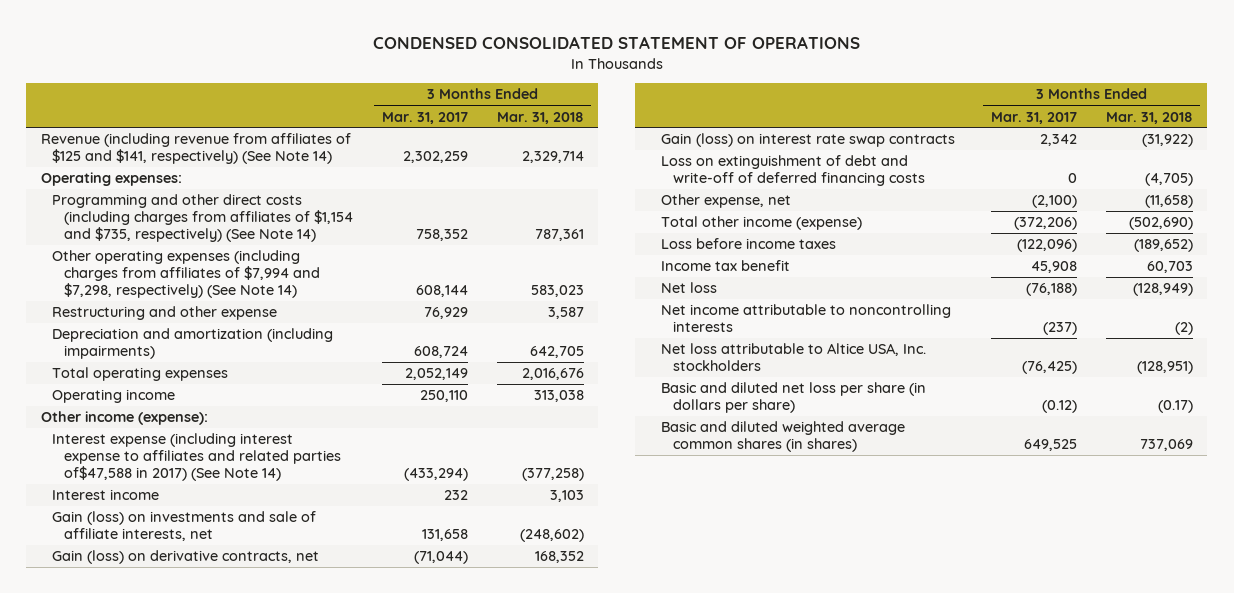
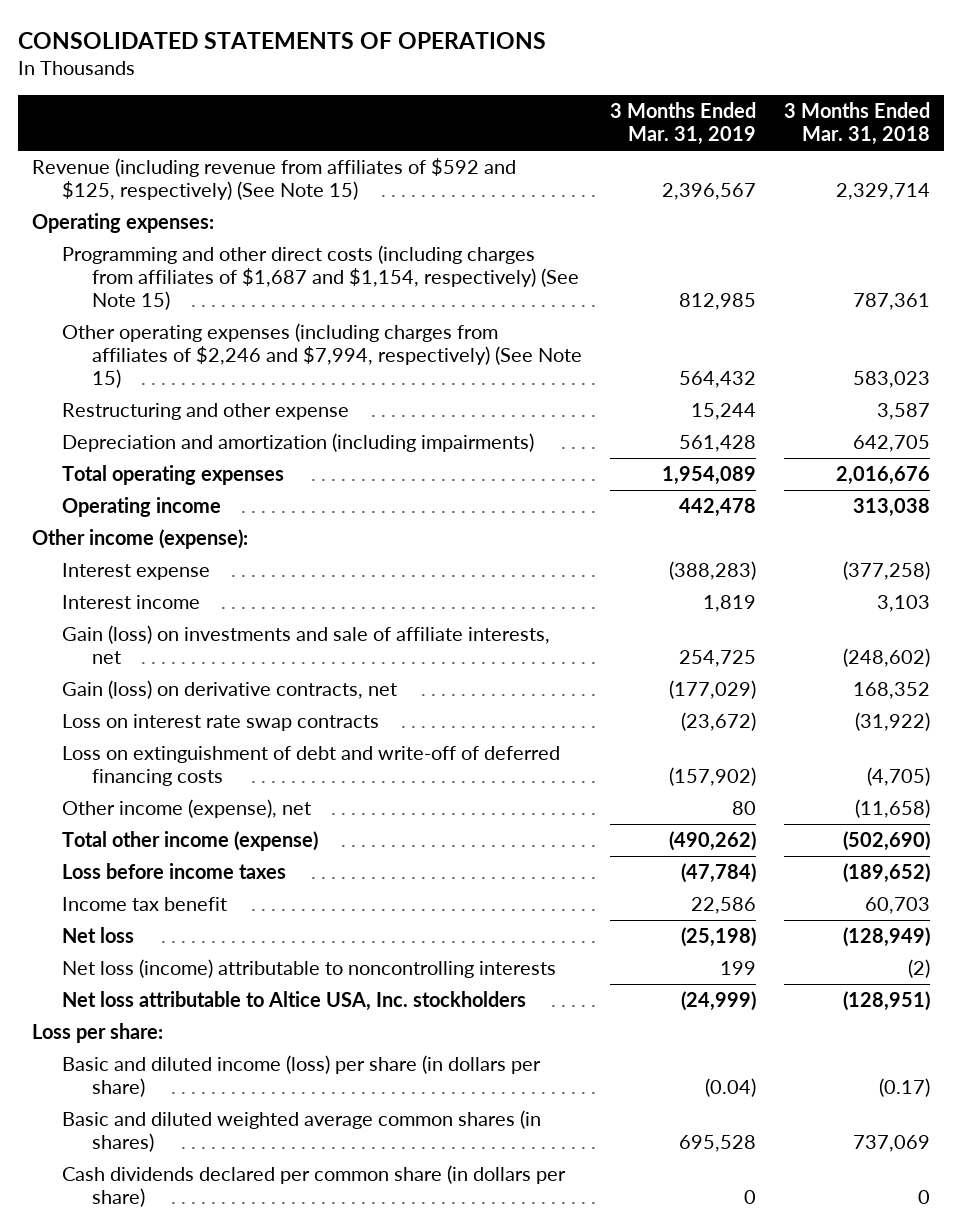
- CONDENSED CONSOLIDATED STATEMENT OF OPERATIONS
+ CONSOLIDATED STATEMENTS OF OPERATIONS
- | 3 Months Ended Mar. 31, 2017 | 3 Months Ended Mar. 31, 2018
+ | 3 Months Ended Mar. 31, 2019 | 3 Months Ended Mar. 31, 2018
- Revenue (including revenue from affiliates of $125 and $141, respectively) (See Note 14) | 2,302,259 | 2,329,714
+ Revenue (including revenue from affiliates of $592 and $125, respectively) (See Note 15) | 2,396,567 | 2,329,714
- Programming and other direct costs (including charges from affiliates of $1,154 and $735, respectively) (See Note 14) | 758,352 | 787,361
- Other operating expenses (including charges from affiliates of $7,994 and $7,298, respectively) (See Note 14) | 608,144 | 583,023
+ Programming and other direct costs (including charges from affiliates of $1,687 and $1,154, respectively) (See Note 15) | 812,985 | 787,361
+ Other operating expenses (including charges from affiliates of $2,246 and $7,994, respectively) (See Note 15) | 564,432 | 583,023
- Interest expense (including interest expense to affiliates and related parties of$47,588 in 2017) (See Note 14) | (433,294) | (377,258)
+ Interest expense | (388,283) | (377,258)
- Gain (loss) on interest rate swap contracts | 2,342 | (31,922)
+ Loss on interest rate swap contracts | (23,672) | (31,922)
- Other expense, net | (2,100) | (11,658)
+ Other income (expense), net | 80 | (11,658)
- Net income attributable to noncontrolling interests | (237) | (2)
+ Net loss (income) attributable to noncontrolling interests | 199 | (2)
- Basic and diluted net loss per share (in dollars per share) | (0.12) | (0.17)
+ Loss per share:
+ Basic and diluted income (loss) per share (in dollars per share) | (0.04) | (0.17)
+ Cash dividends declared per common share (in dollars per share) | 0 | 0

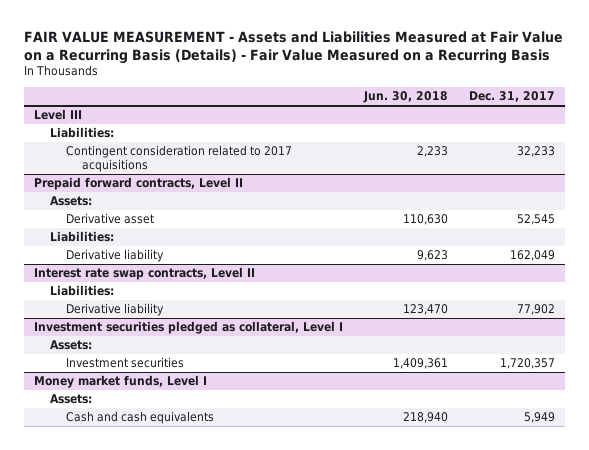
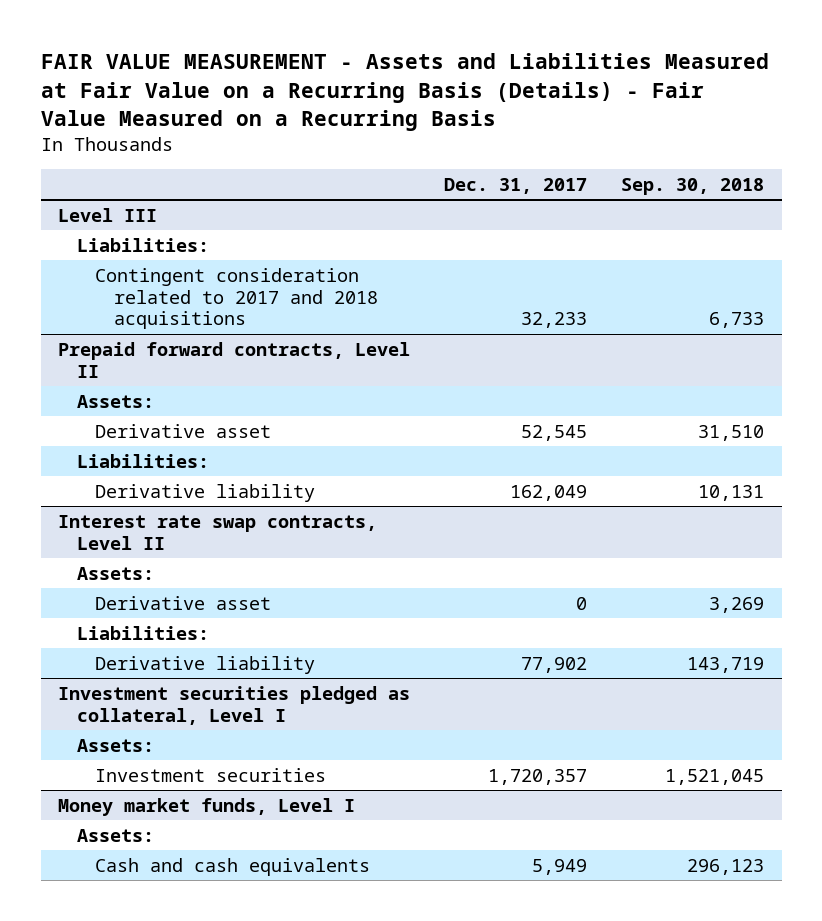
- | Jun. 30, 2018 | Dec. 31, 2017
+ | Dec. 31, 2017 | Sep. 30, 2018
@ Level III
- Contingent consideration related to 2017 acquisitions | 2,233 | 32,233
+ Contingent consideration related to 2017 and 2018 acquisitions | 32,233 | 6,733
@ Interest rate swap contracts, Level II
+ Assets:
+ Derivative asset | 0 | 3,269

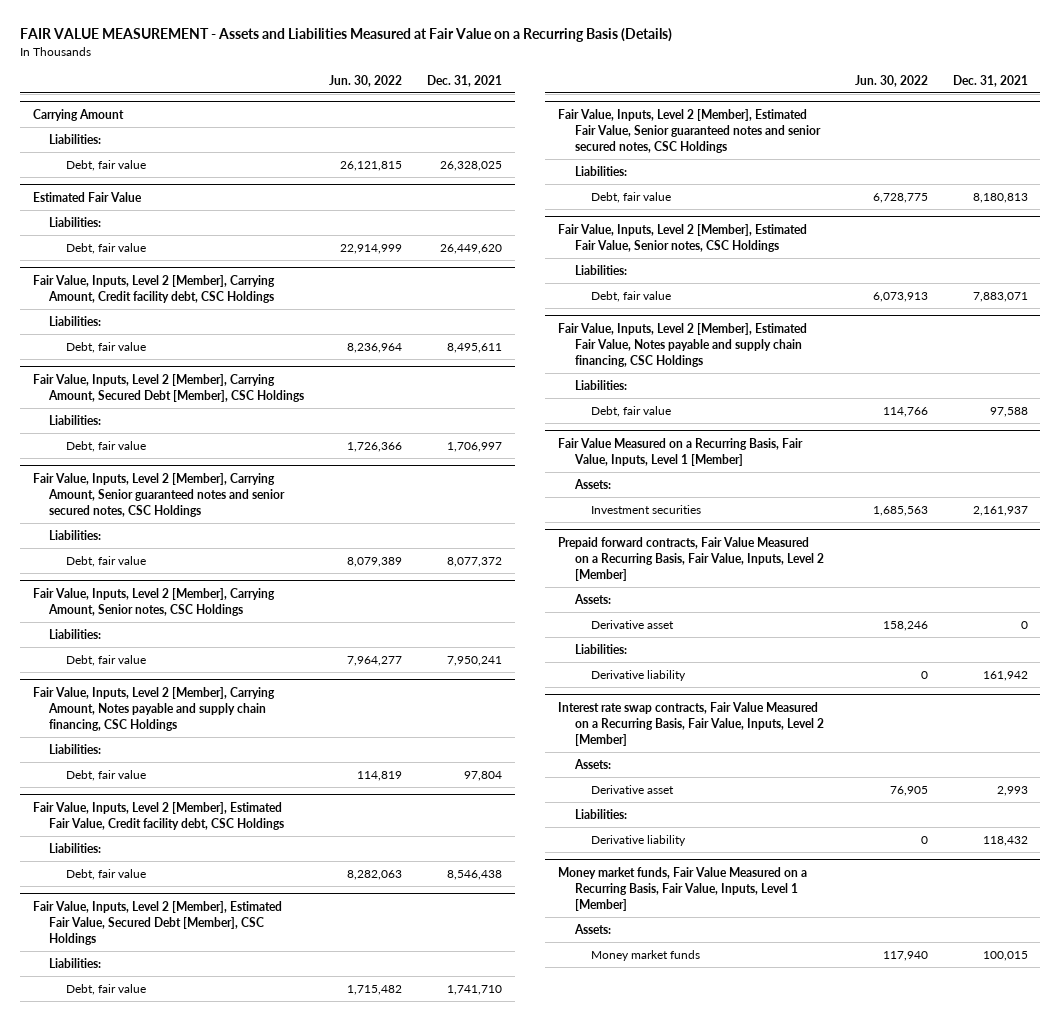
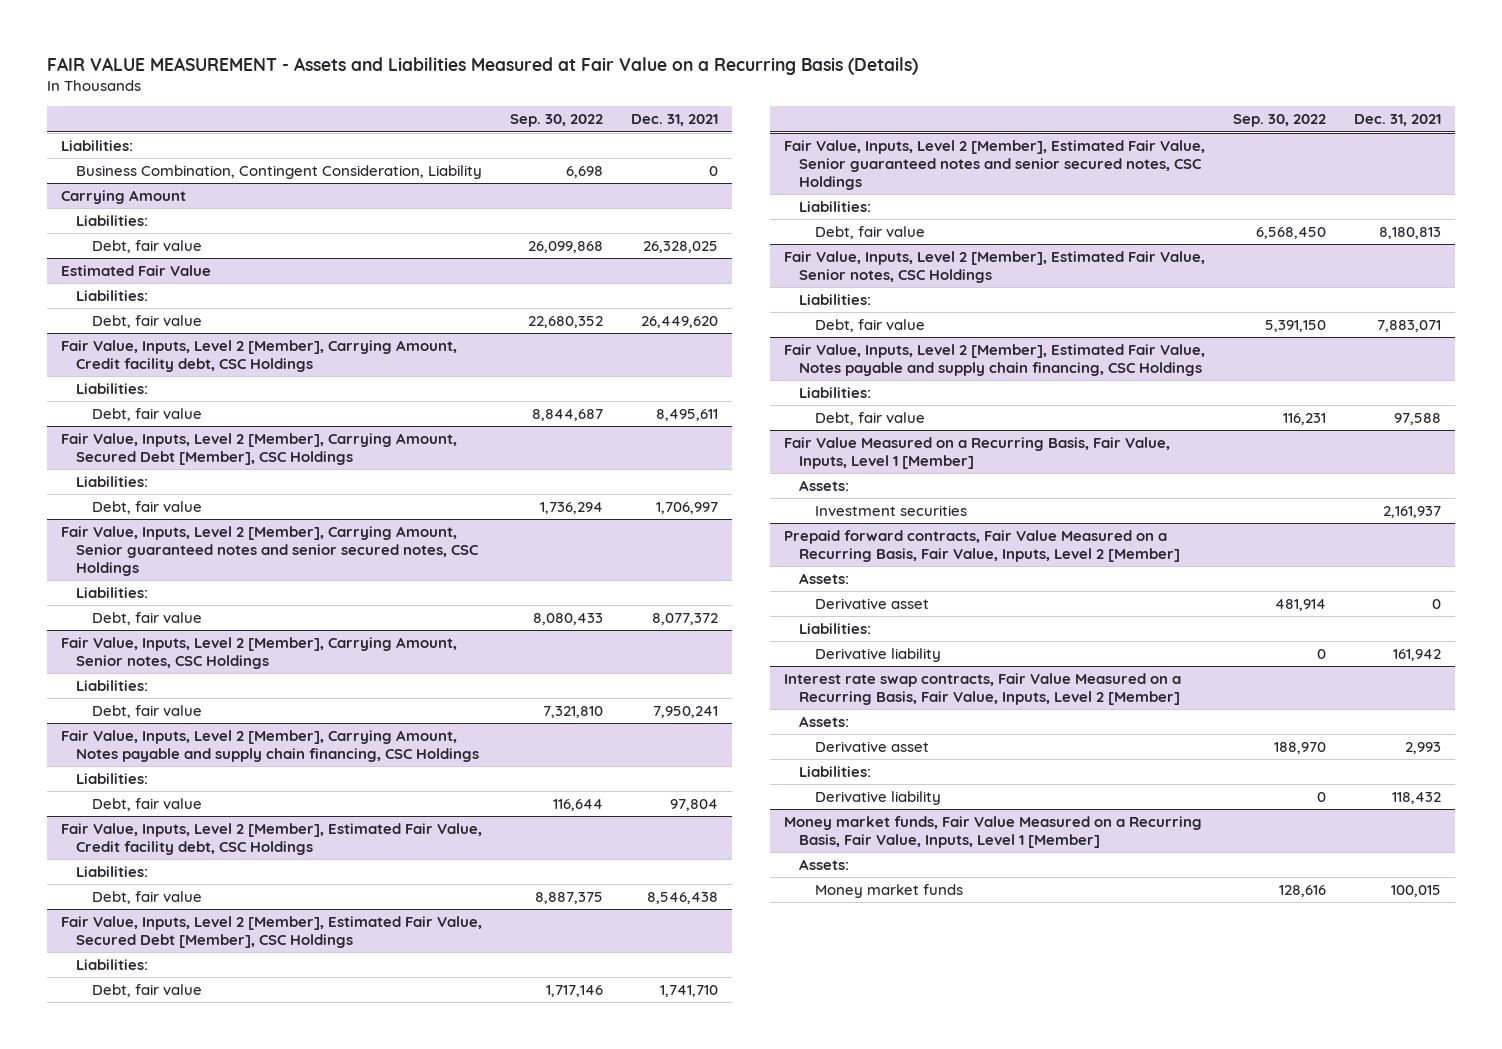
- | Jun. 30, 2022 | Dec. 31, 2021
+ | Sep. 30, 2022 | Dec. 31, 2021
+ Liabilities:
+ Business Combination, Contingent Consideration, Liability | 6,698 | 0

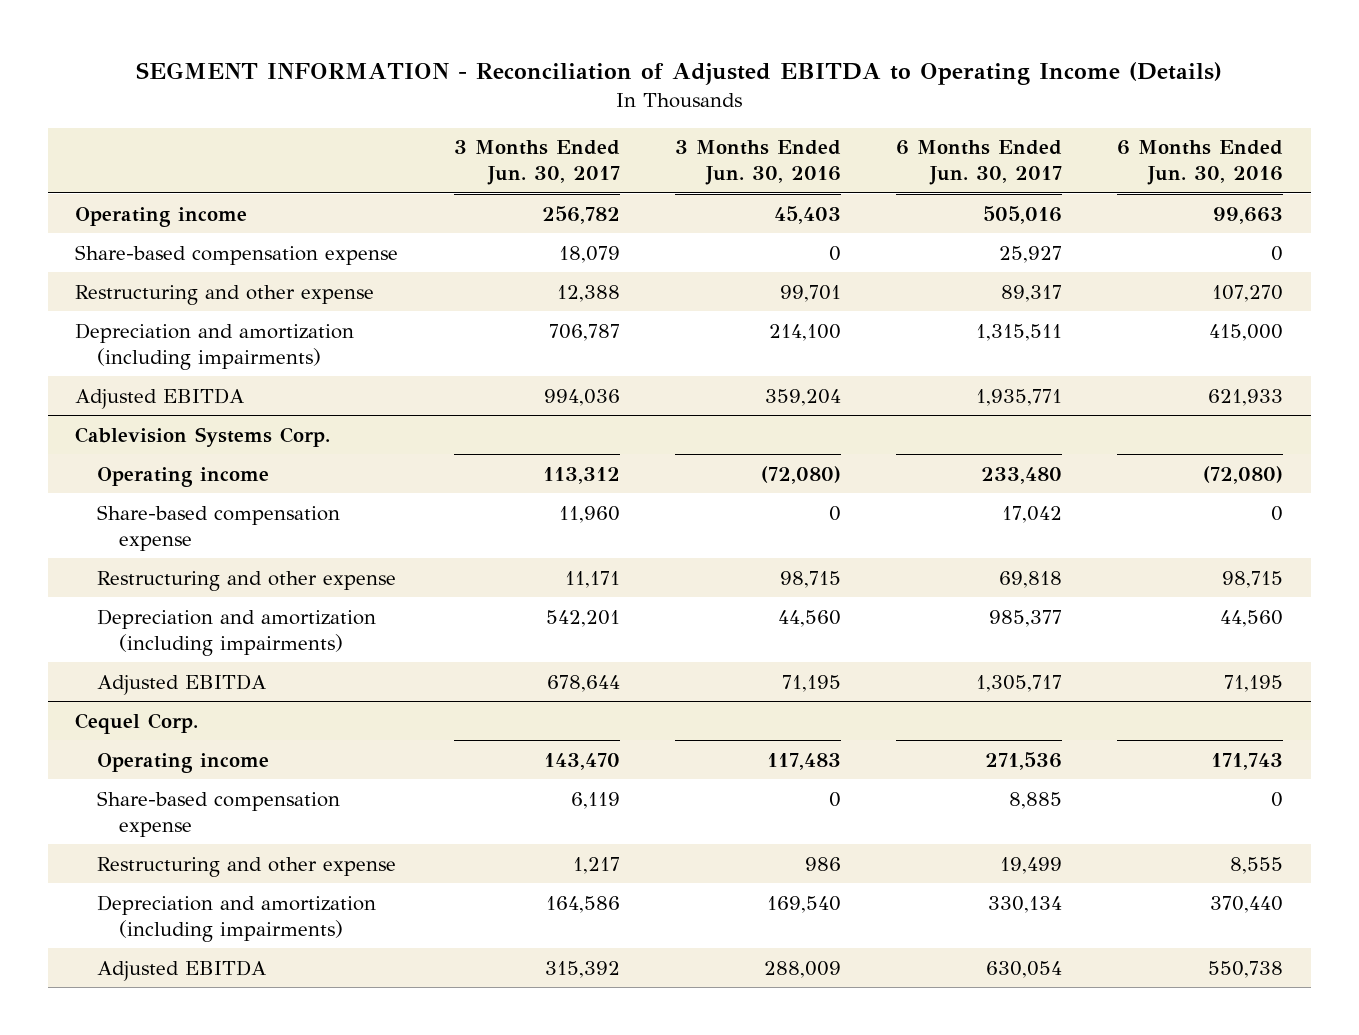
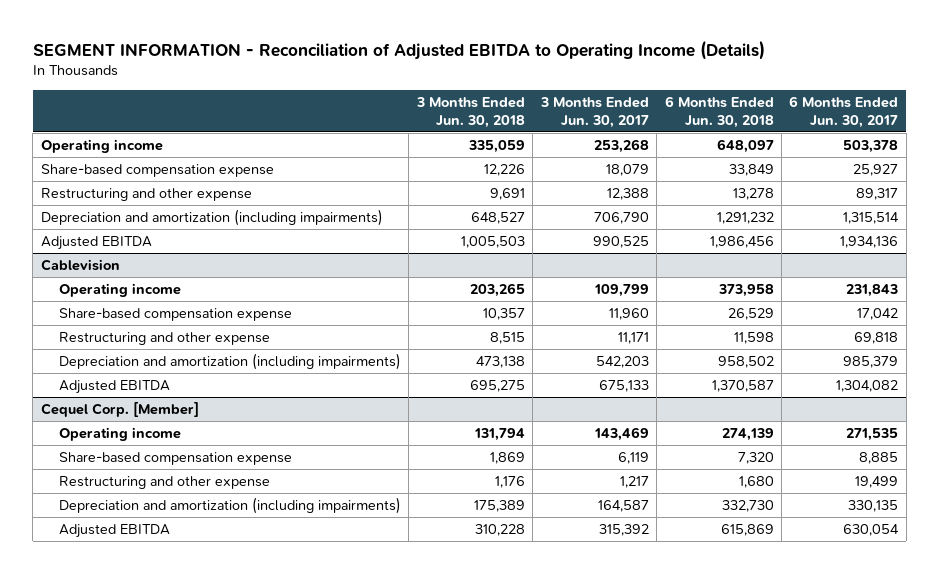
- | 3 Months Ended Jun. 30, 2017 | 3 Months Ended Jun. 30, 2016 | 6 Months Ended Jun. 30, 2017 | 6 Months Ended Jun. 30, 2016
+ | 3 Months Ended Jun. 30, 2018 | 3 Months Ended Jun. 30, 2017 | 6 Months Ended Jun. 30, 2018 | 6 Months Ended Jun. 30, 2017
- Operating income | 256,782 | 45,403 | 505,016 | 99,663
+ Operating income | 335,059 | 253,268 | 648,097 | 503,378
- Depreciation and amortization (including impairments) | 706,787 | 214,100 | 1,315,511 | 415,000
- Adjusted EBITDA | 994,036 | 359,204 | 1,935,771 | 621,933
- Cablevision Systems Corp.
- Operating income | 113,312 | (72,080) | 233,480 | (72,080)
+ Depreciation and amortization (including impairments) | 648,527 | 706,790 | 1,291,232 | 1,315,514
+ Adjusted EBITDA | 1,005,503 | 990,525 | 1,986,456 | 1,934,136
+ Cablevision
+ Operating income | 203,265 | 109,799 | 373,958 | 231,843
- Depreciation and amortization (including impairments) | 542,201 | 44,560 | 985,377 | 44,560
- Adjusted EBITDA | 678,644 | 71,195 | 1,305,717 | 71,195
- Cequel Corp.
- Operating income | 143,470 | 117,483 | 271,536 | 171,743
+ Depreciation and amortization (including impairments) | 473,138 | 542,203 | 958,502 | 985,379
+ Adjusted EBITDA | 695,275 | 675,133 | 1,370,587 | 1,304,082
+ Cequel Corp. [Member]
+ Operating income | 131,794 | 143,469 | 274,139 | 271,535
- Depreciation and amortization (including impairments) | 164,586 | 169,540 | 330,134 | 370,440
+ Depreciation and amortization (including impairments) | 175,389 | 164,587 | 332,730 | 330,135

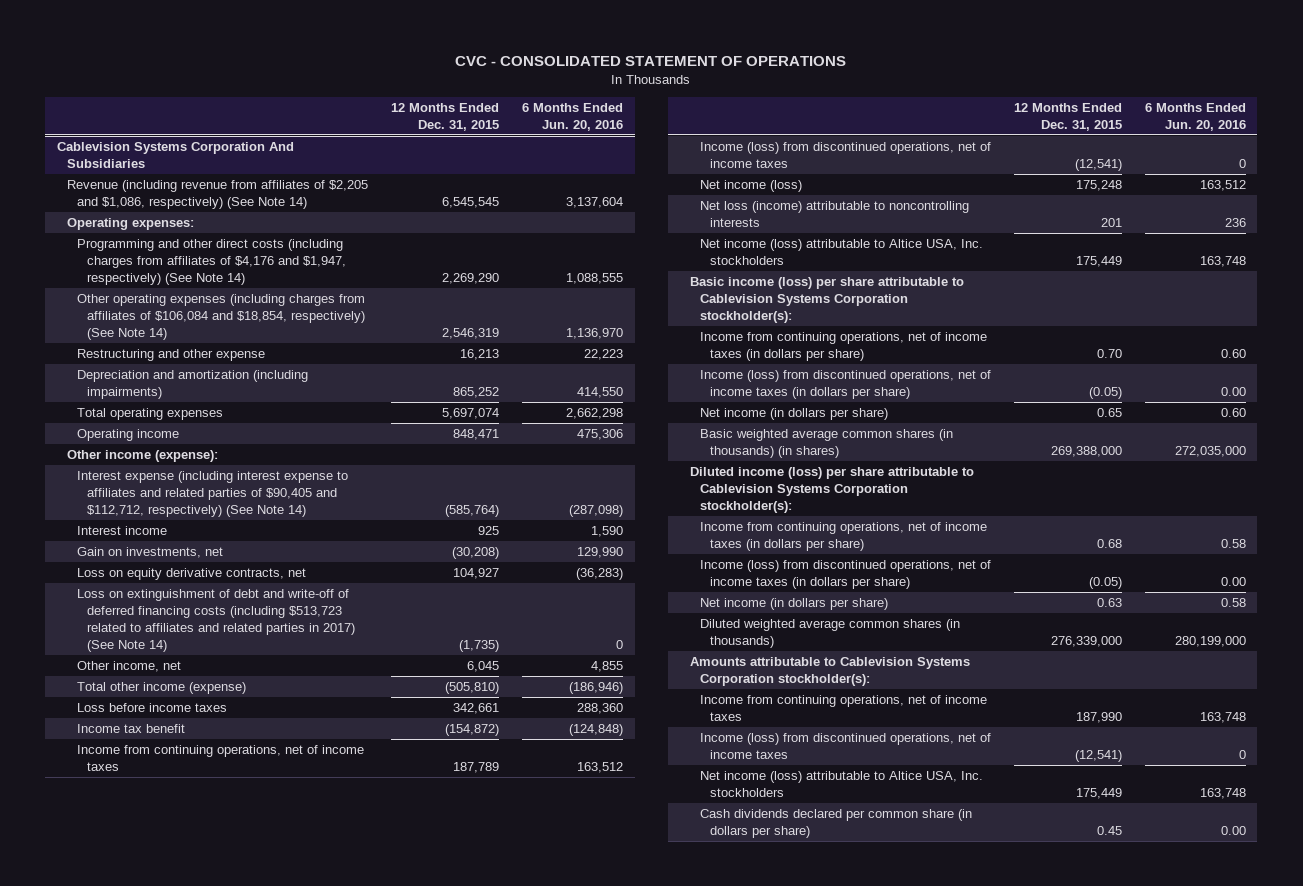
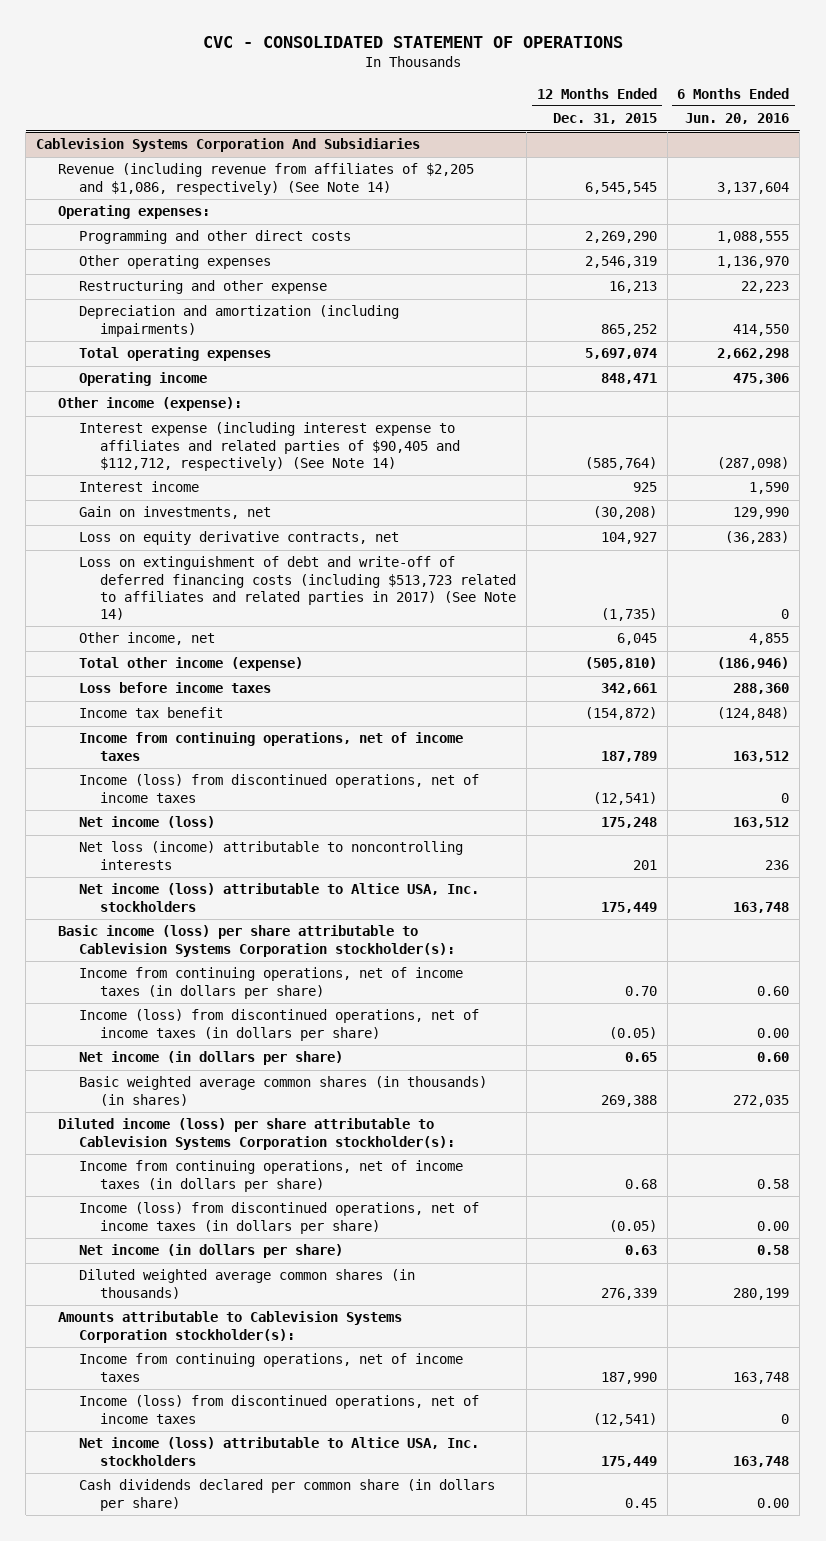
@ Cablevision Systems Corporation And Subsidiaries
- Programming and other direct costs (including charges from affiliates of $4,176 and $1,947, respectively) (See Note 14) | 2,269,290 | 1,088,555
- Other operating expenses (including charges from affiliates of $106,084 and $18,854, respectively) (See Note 14) | 2,546,319 | 1,136,970
+ Programming and other direct costs | 2,269,290 | 1,088,555
+ Other operating expenses | 2,546,319 | 1,136,970
- Basic weighted average common shares (in thousands) (in shares) | 269,388,000 | 272,035,000
+ Basic weighted average common shares (in thousands) (in shares) | 269,388 | 272,035
- Diluted weighted average common shares (in thousands) | 276,339,000 | 280,199,000
+ Diluted weighted average common shares (in thousands) | 276,339 | 280,199

